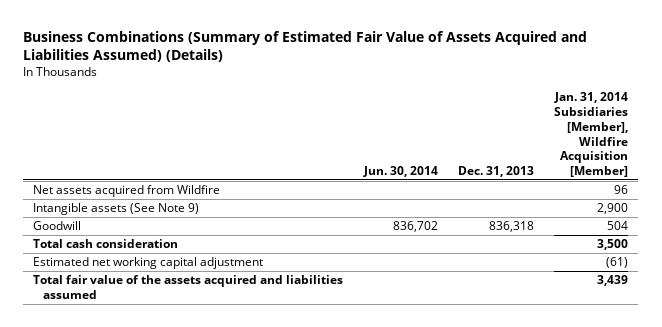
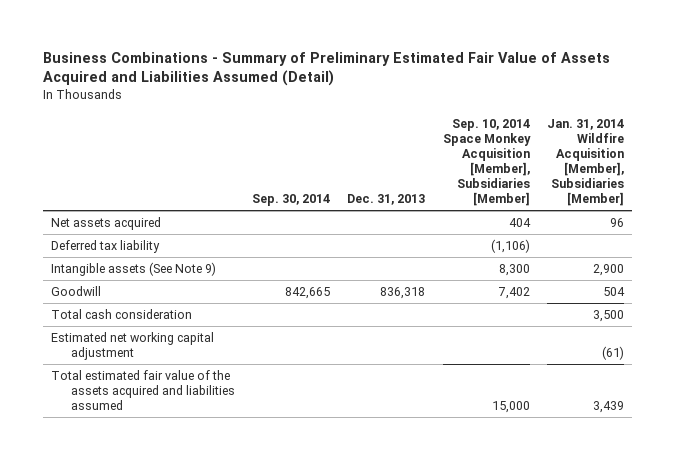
- Business Combinations (Summary of Estimated Fair Value of Assets Acquired and Liabilities Assumed) (Details)
+ Business Combinations - Summary of Preliminary Estimated Fair Value of Assets Acquired and Liabilities Assumed (Detail)
- | Jun. 30, 2014 | Dec. 31, 2013 | Jan. 31, 2014 Subsidiaries [Member], Wildfire Acquisition [Member]
+ | Sep. 30, 2014 | Dec. 31, 2013 | Sep. 10, 2014 Space Monkey Acquisition [Member], Subsidiaries [Member] | Jan. 31, 2014 Wildfire Acquisition [Member], Subsidiaries [Member]
- Net assets acquired from Wildfire | | | 96
+ Net assets acquired | | | 404 | 96
+ Deferred tax liability | | | (1,106) |
- Total fair value of the assets acquired and liabilities assumed | | | 3,439
+ Total estimated fair value of the assets acquired and liabilities assumed | | | 15,000 | 3,439

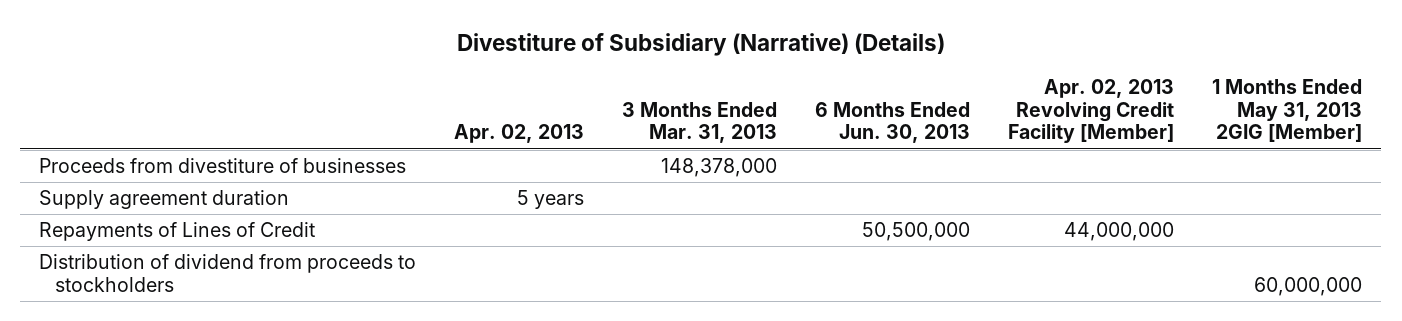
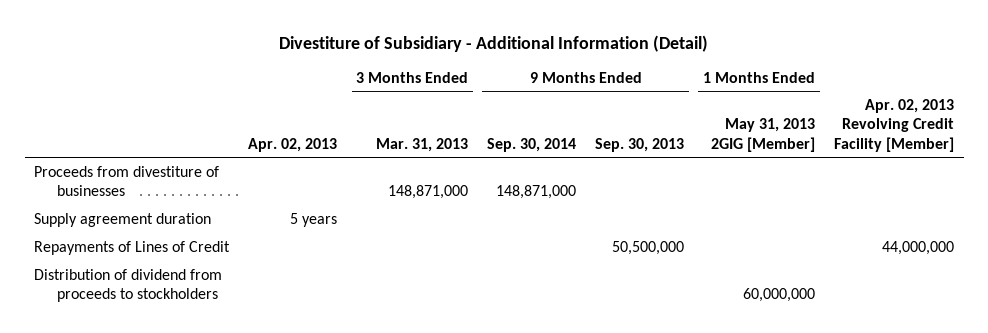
- Divestiture of Subsidiary (Narrative) (Details)
+ Divestiture of Subsidiary - Additional Information (Detail)
- | Apr. 02, 2013 | 3 Months Ended Mar. 31, 2013 | 6 Months Ended Jun. 30, 2013 | Apr. 02, 2013 Revolving Credit Facility [Member] | 1 Months Ended May 31, 2013 2GIG [Member]
+ | Apr. 02, 2013 | 3 Months Ended Mar. 31, 2013 | 9 Months Ended Sep. 30, 2014 | 9 Months Ended Sep. 30, 2013 | 1 Months Ended May 31, 2013 2GIG [Member] | Apr. 02, 2013 Revolving Credit Facility [Member]
- Proceeds from divestiture of businesses | | 148,378,000 | | |
+ Proceeds from divestiture of businesses | | 148,871,000 | 148,871,000 | | |

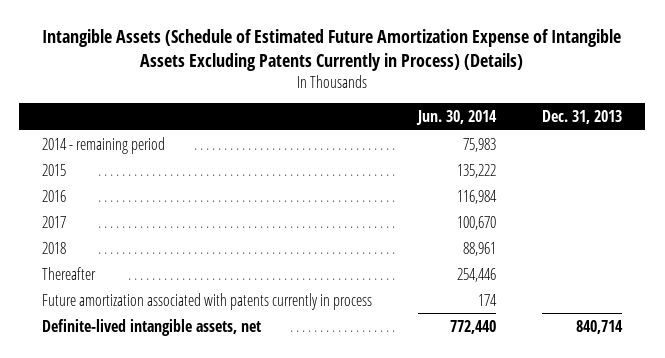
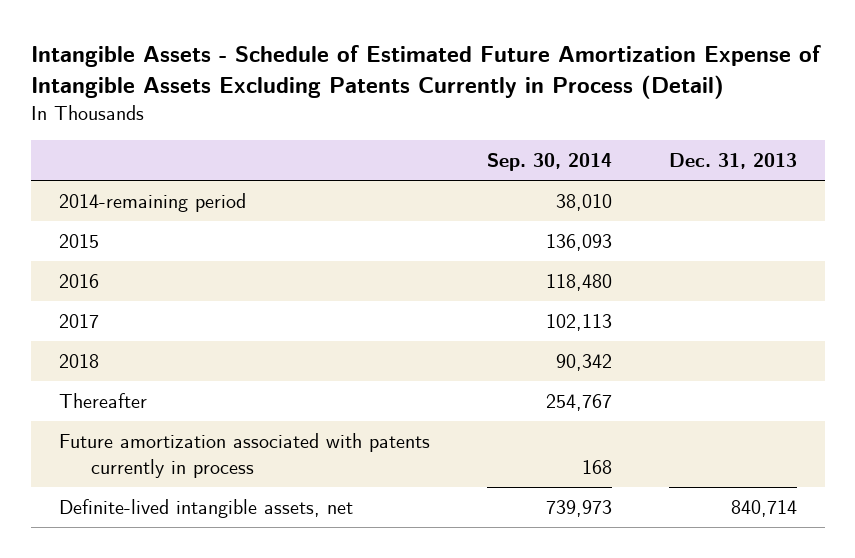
- Intangible Assets (Schedule of Estimated Future Amortization Expense of Intangible Assets Excluding Patents Currently in Process) (Details)
+ Intangible Assets - Schedule of Estimated Future Amortization Expense of Intangible Assets Excluding Patents Currently in Process (Detail)
- | Jun. 30, 2014 | Dec. 31, 2013
+ | Sep. 30, 2014 | Dec. 31, 2013
- 2014 - remaining period | 75,983 |
+ 2014-remaining period | 38,010 |

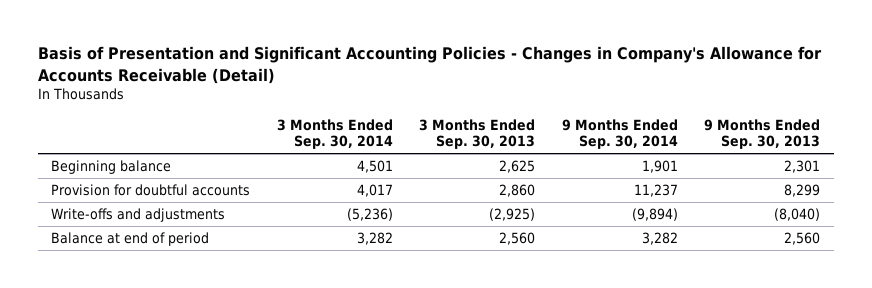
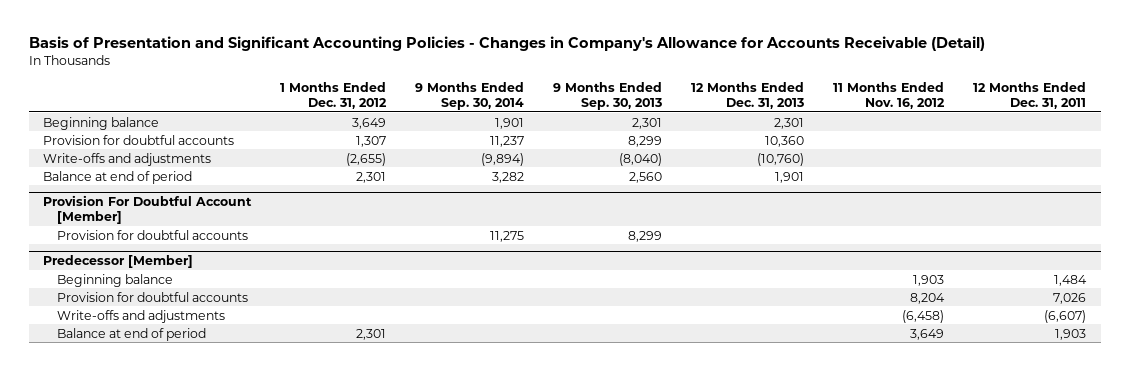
- | 3 Months Ended Sep. 30, 2014 | 3 Months Ended Sep. 30, 2013 | 9 Months Ended Sep. 30, 2014 | 9 Months Ended Sep. 30, 2013
+ | 1 Months Ended Dec. 31, 2012 | 9 Months Ended Sep. 30, 2014 | 9 Months Ended Sep. 30, 2013 | 12 Months Ended Dec. 31, 2013 | 11 Months Ended Nov. 16, 2012 | 12 Months Ended Dec. 31, 2011
+ Provision For Doubtful Account [Member]
+ Provision for doubtful accounts | | 11,275 | 8,299 | | |
+ Predecessor [Member]
+ Beginning balance | | | | | 1,903 | 1,484
+ Provision for doubtful accounts | | | | | 8,204 | 7,026
+ Write-offs and adjustments | | | | | (6,458) | (6,607)
+ Balance at end of period | 2,301 | | | | 3,649 | 1,903

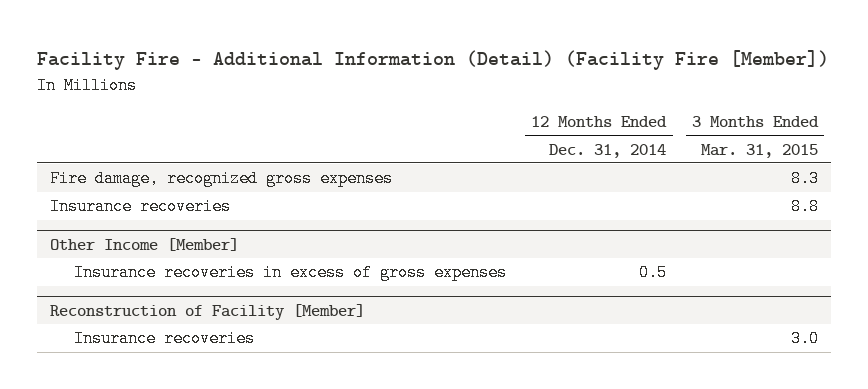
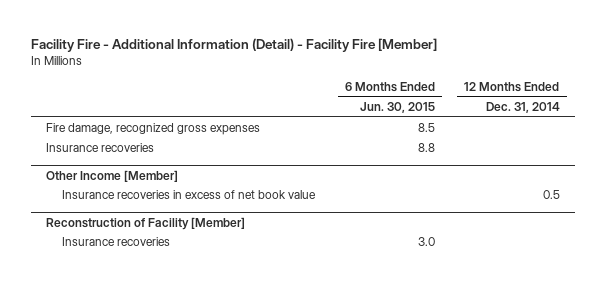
- Facility Fire - Additional Information (Detail) (Facility Fire [Member])
+ Facility Fire - Additional Information (Detail) - Facility Fire [Member]
- | 12 Months Ended Dec. 31, 2014 | 3 Months Ended Mar. 31, 2015
+ | 6 Months Ended Jun. 30, 2015 | 12 Months Ended Dec. 31, 2014
@ Other Income [Member]
- Insurance recoveries in excess of gross expenses | 0.5 |
+ Insurance recoveries in excess of net book value | | 0.5

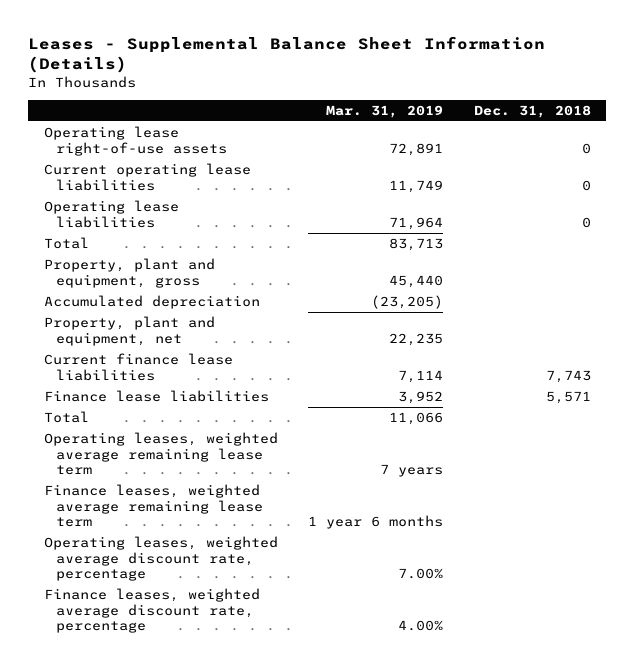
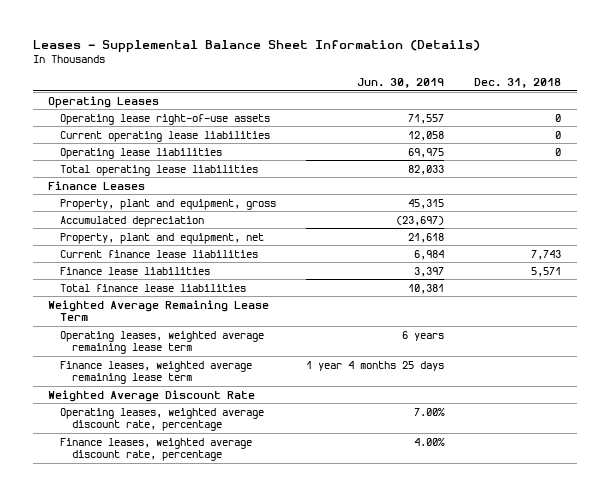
- | Mar. 31, 2019 | Dec. 31, 2018
+ | Jun. 30, 2019 | Dec. 31, 2018
+ Operating Leases
- Total | 83,713 |
+ Total operating lease liabilities | 82,033 |
+ Finance Leases
- Total | 11,066 |
+ Total finance lease liabilities | 10,381 |
+ Weighted Average Remaining Lease Term
+ Weighted Average Discount Rate

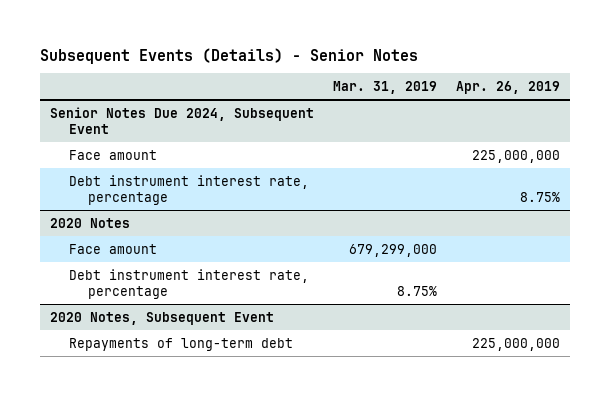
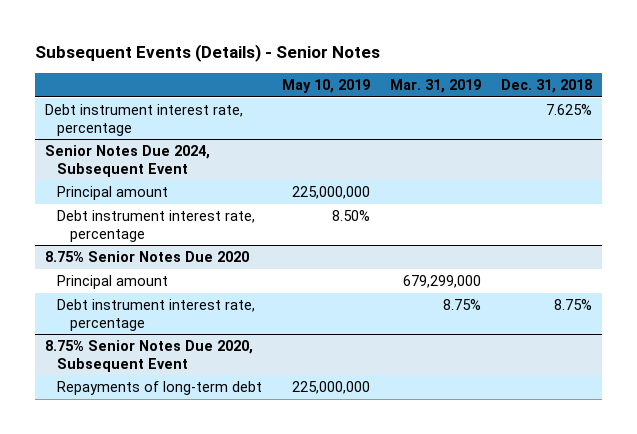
- | Mar. 31, 2019 | Apr. 26, 2019
+ | May 10, 2019 | Mar. 31, 2019 | Dec. 31, 2018
+ Debt instrument interest rate, percentage | | | 7.625%
@ Senior Notes Due 2024, Subsequent Event
- Face amount | | 225,000,000
+ Principal amount | 225,000,000 | |
- 2020 Notes
- Face amount | 679,299,000 |
+ 8.75% Senior Notes Due 2020
+ Principal amount | | 679,299,000 |
- 2020 Notes, Subsequent Event
+ 8.75% Senior Notes Due 2020, Subsequent Event

